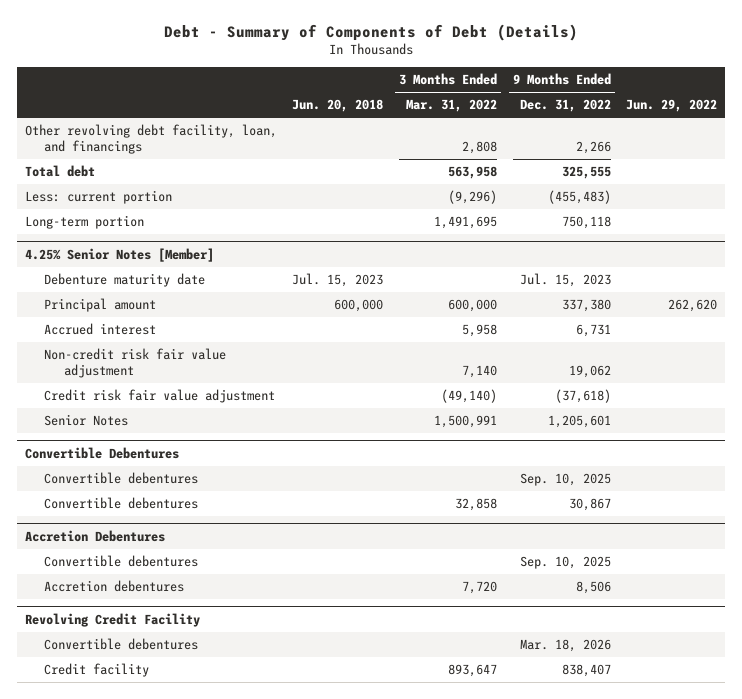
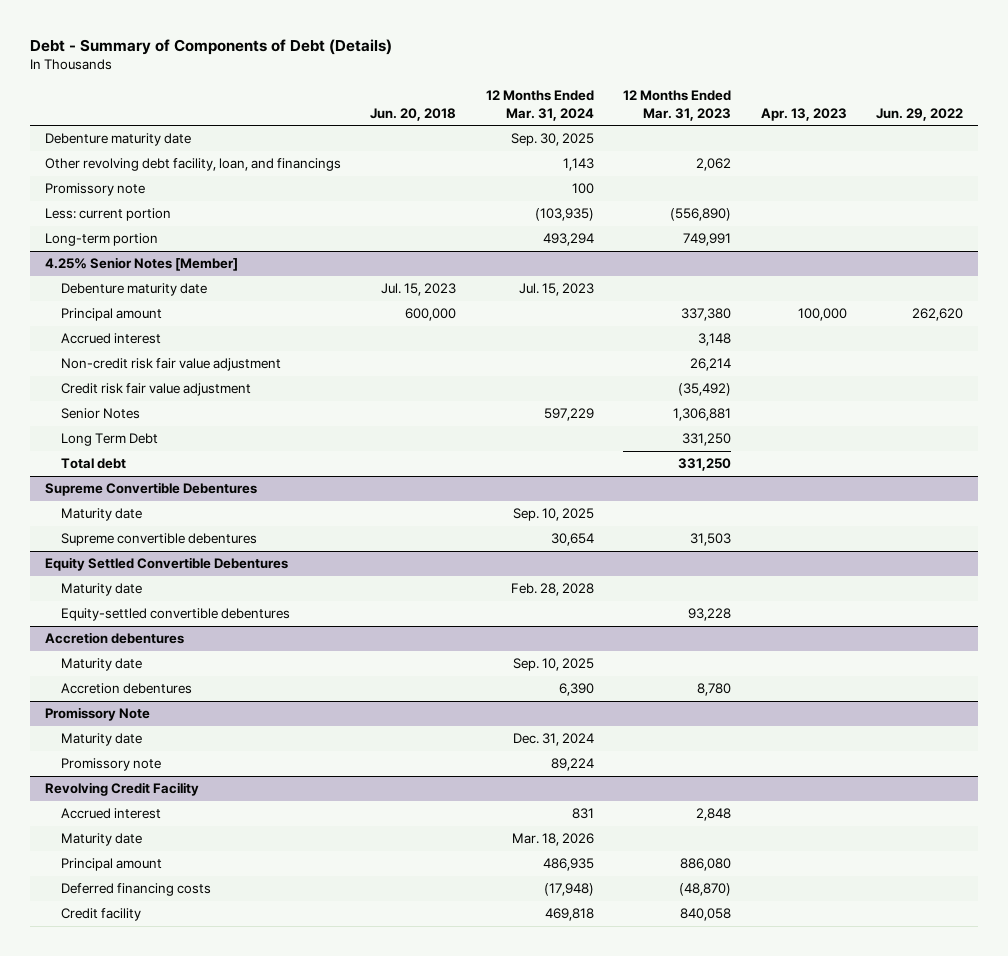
- | Jun. 20, 2018 | 3 Months Ended Mar. 31, 2022 | 9 Months Ended Dec. 31, 2022 | Jun. 29, 2022
+ | Jun. 20, 2018 | 12 Months Ended Mar. 31, 2024 | 12 Months Ended Mar. 31, 2023 | Apr. 13, 2023 | Jun. 29, 2022
+ Debenture maturity date | | Sep. 30, 2025 | | |
- Total debt | | 563,958 | 325,555 |
+ Promissory note | | 100 | | |
- Convertible Debentures
- Convertible debentures | | | Sep. 10, 2025 |
- Convertible debentures | | 32,858 | 30,867 |
- Accretion Debentures
- Convertible debentures | | | Sep. 10, 2025 |
@ 4.25% Senior Notes [Member]
+ Long Term Debt | | | 331,250 | |
+ Total debt | | | 331,250 | |
+ Supreme Convertible Debentures
+ Maturity date | | Sep. 10, 2025 | | |
+ Supreme convertible debentures | | 30,654 | 31,503 | |
+ Equity Settled Convertible Debentures
+ Maturity date | | Feb. 28, 2028 | | |
+ Equity-settled convertible debentures | | | 93,228 | |
+ Accretion debentures
+ Maturity date | | Sep. 10, 2025 | | |
+ Promissory Note
+ Maturity date | | Dec. 31, 2024 | | |
+ Promissory note | | 89,224 | | |
@ Revolving Credit Facility
- Convertible debentures | | | Mar. 18, 2026 |
+ Accrued interest | | 831 | 2,848 | |
+ Maturity date | | Mar. 18, 2026 | | |
+ Principal amount | | 486,935 | 886,080 | |
+ Deferred financing costs | | (17,948) | (48,870) | |

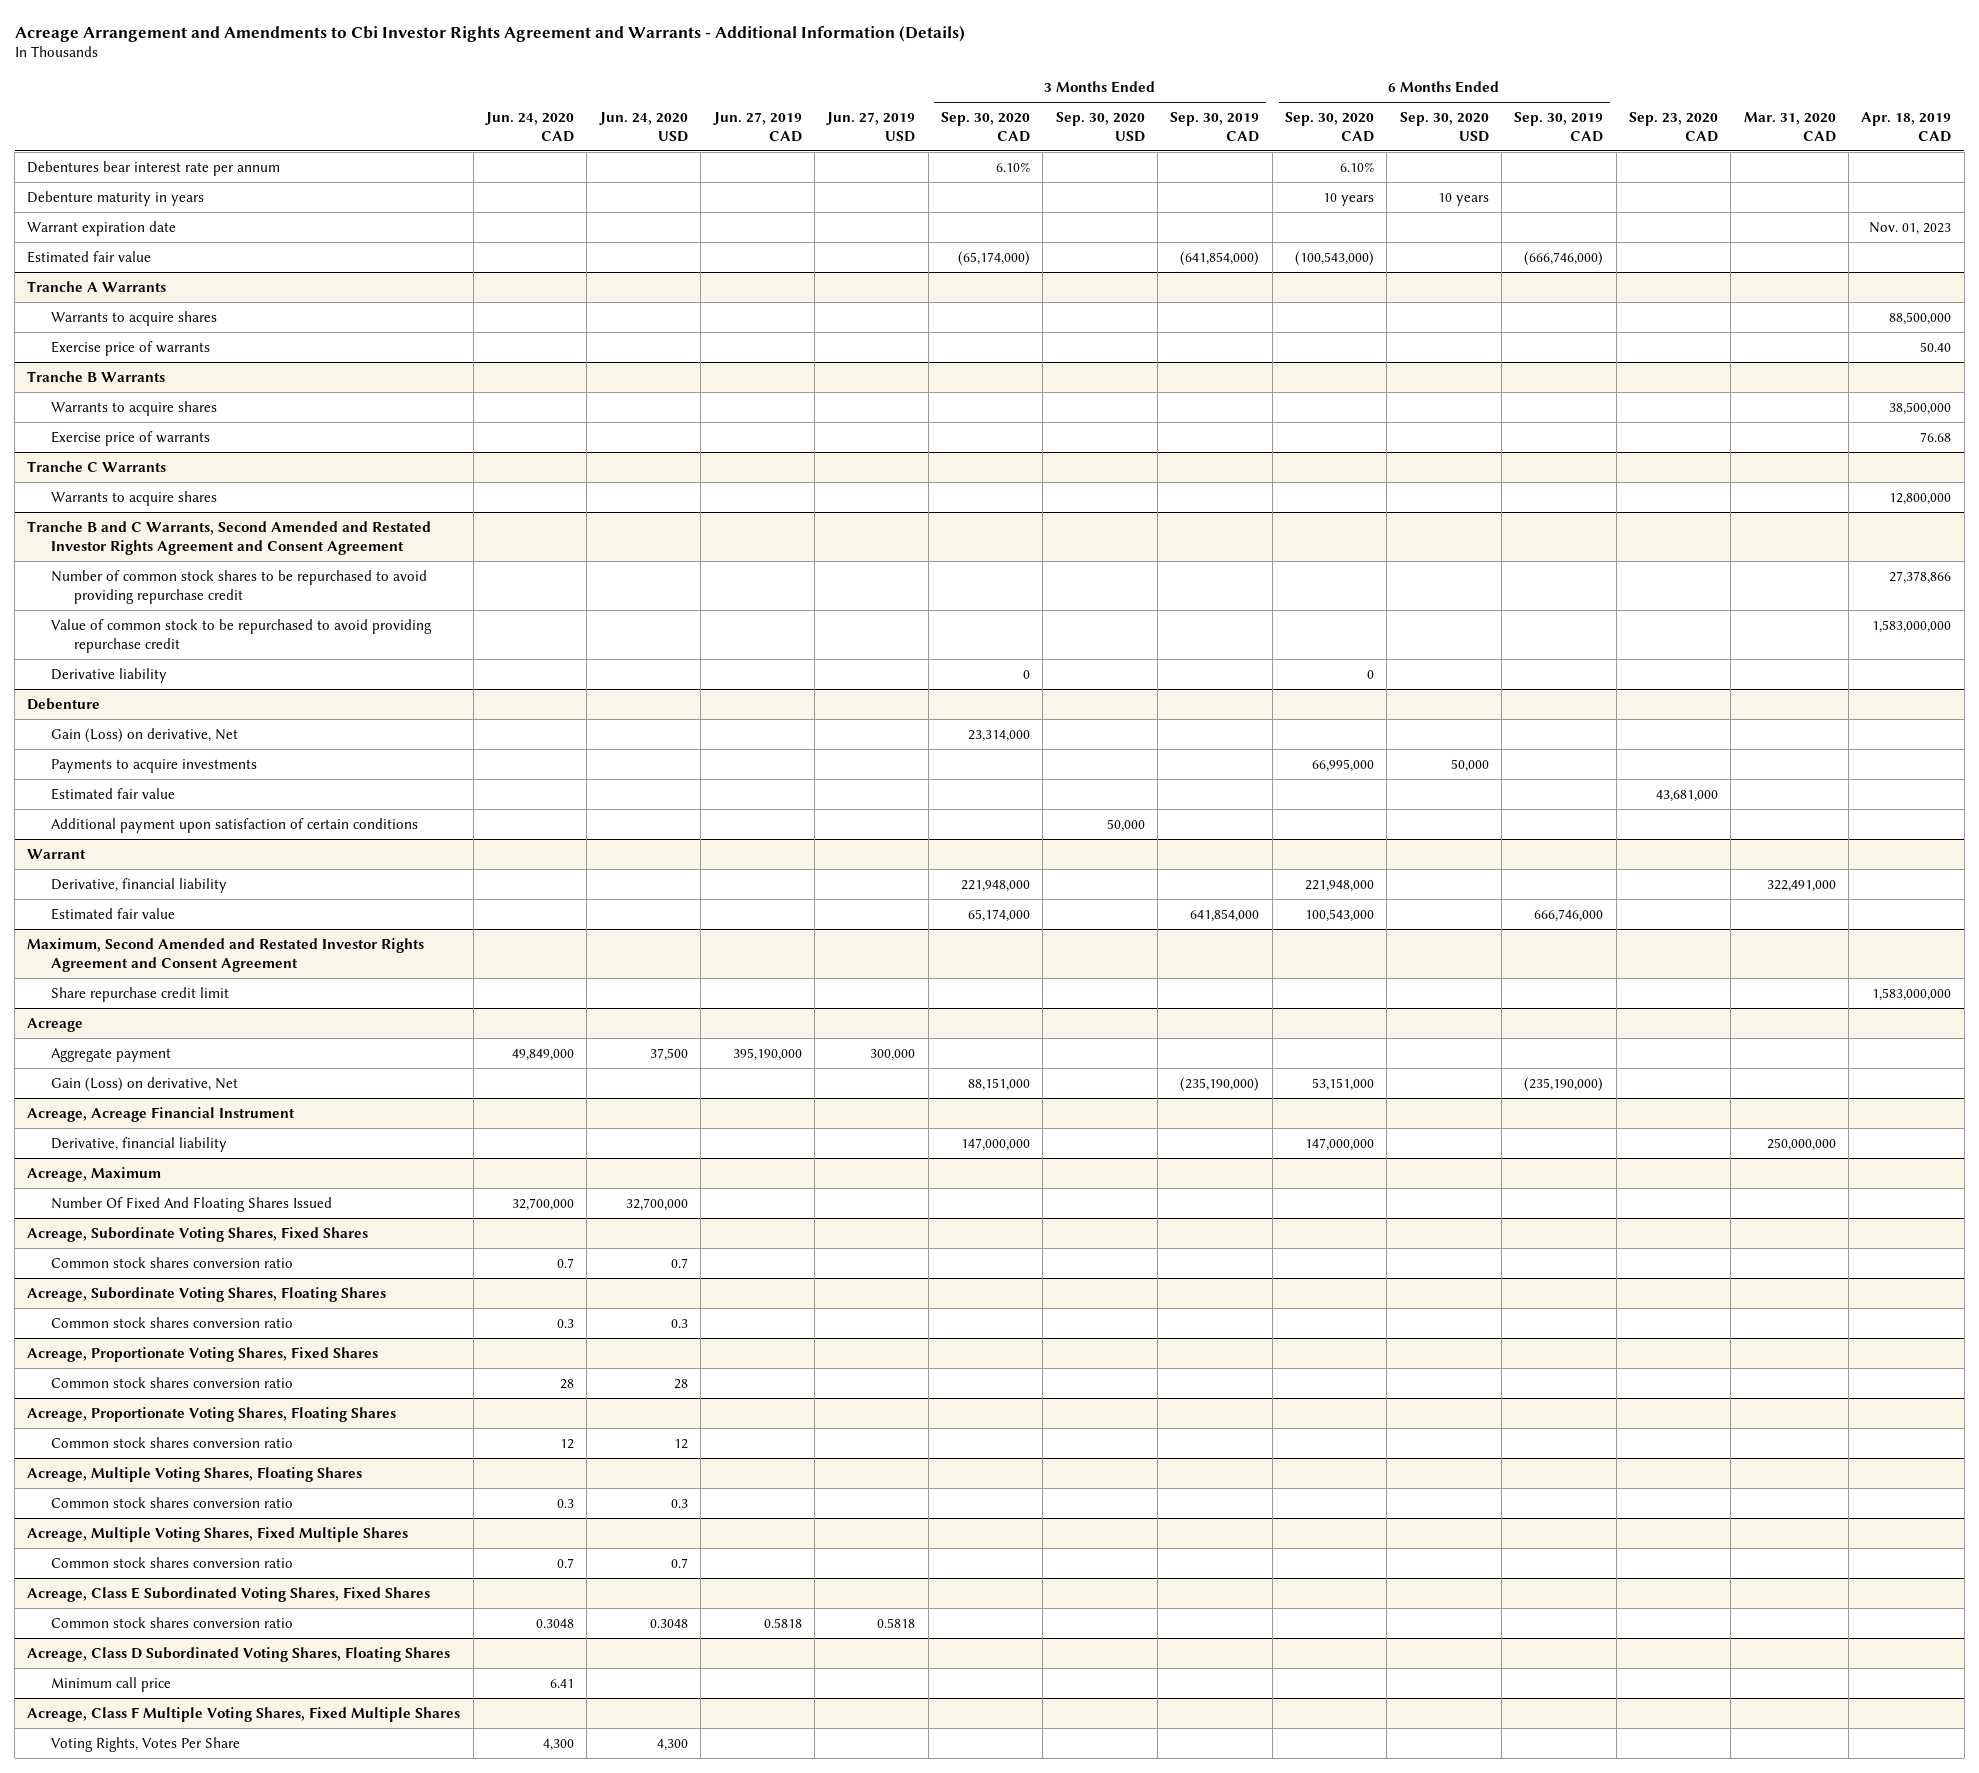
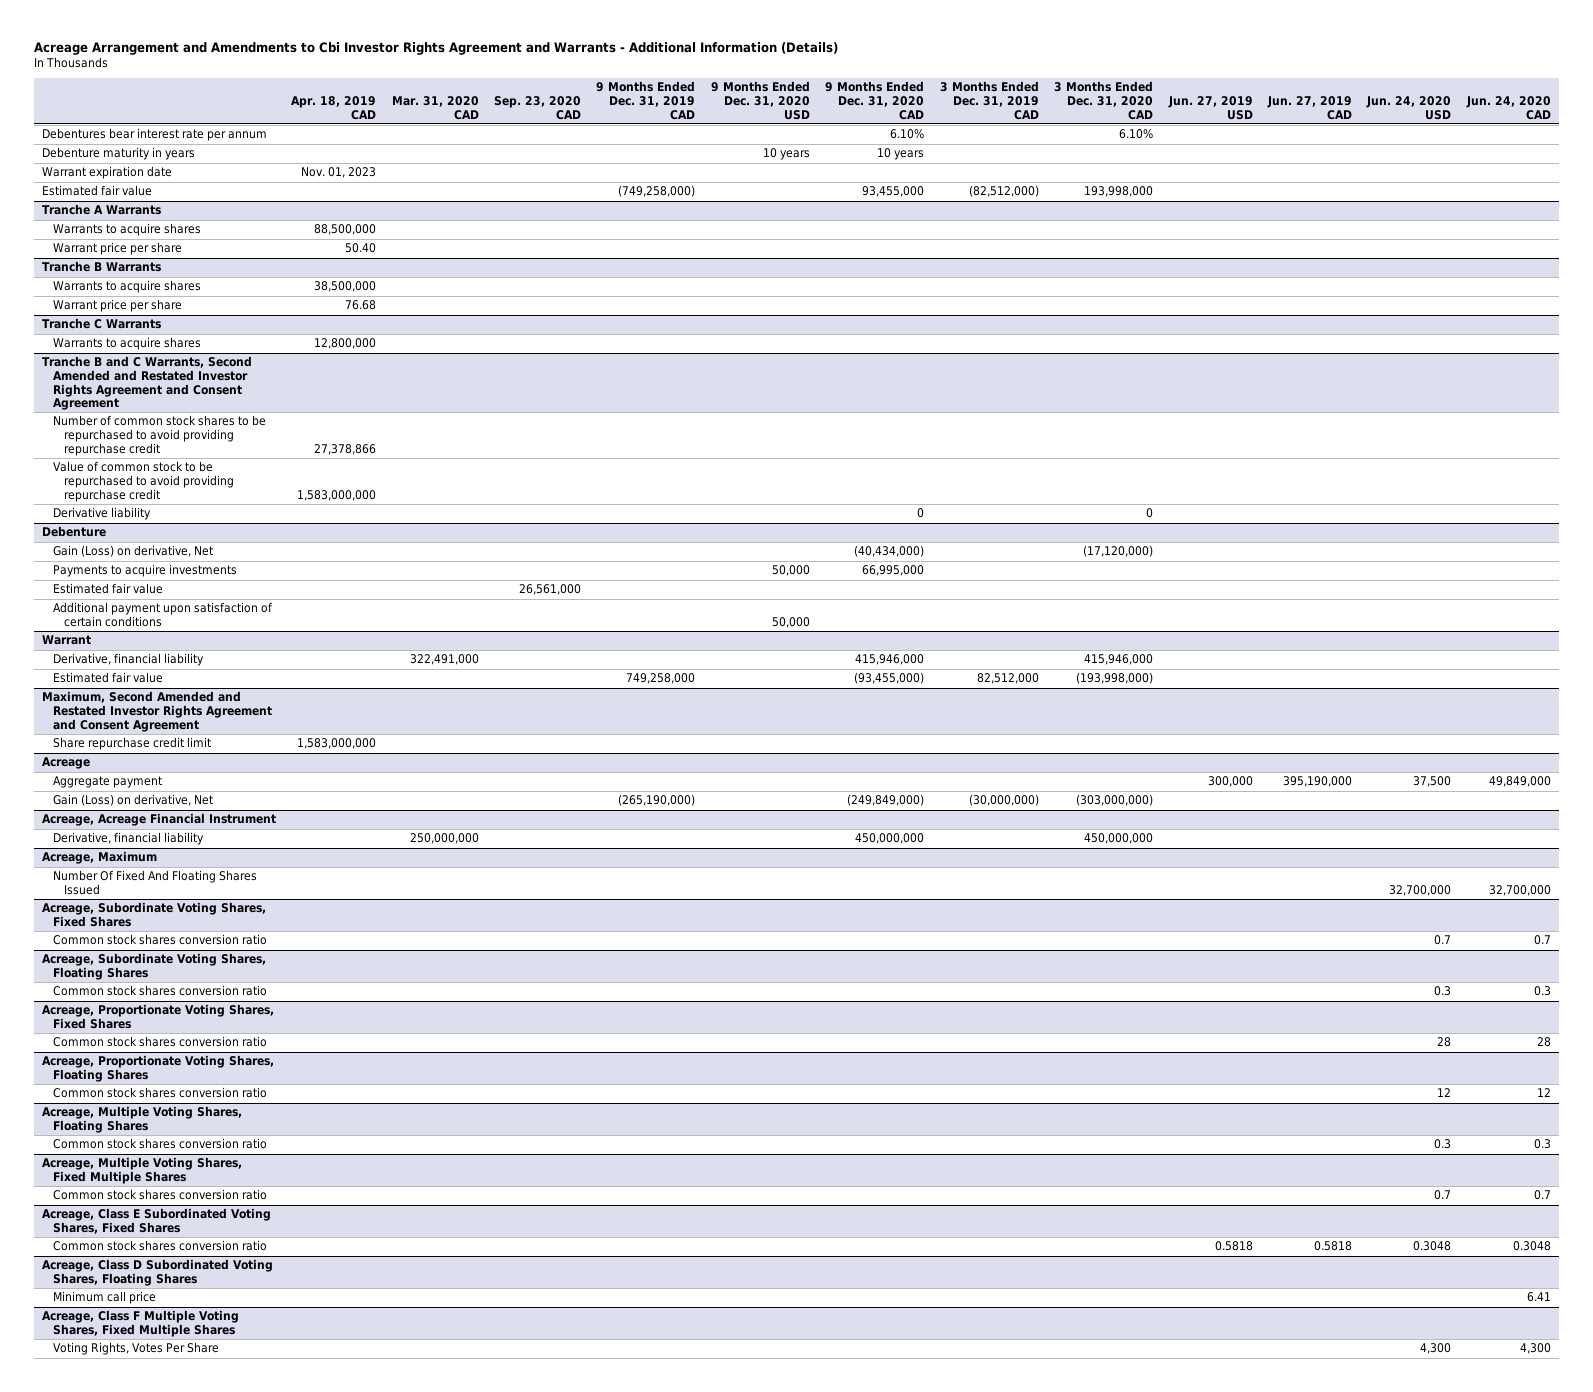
- | Jun. 24, 2020 CAD | Jun. 24, 2020 USD | Jun. 27, 2019 CAD | Jun. 27, 2019 USD | 3 Months Ended Sep. 30, 2020 CAD | 3 Months Ended Sep. 30, 2020 USD | 3 Months Ended Sep. 30, 2019 CAD | 6 Months Ended Sep. 30, 2020 CAD | 6 Months Ended Sep. 30, 2020 USD | 6 Months Ended Sep. 30, 2019 CAD | Sep. 23, 2020 CAD | Mar. 31, 2020 CAD | Apr. 18, 2019 CAD
+ | Apr. 18, 2019 CAD | Mar. 31, 2020 CAD | Sep. 23, 2020 CAD | 9 Months Ended Dec. 31, 2019 CAD | 9 Months Ended Dec. 31, 2020 USD | 9 Months Ended Dec. 31, 2020 CAD | 3 Months Ended Dec. 31, 2019 CAD | 3 Months Ended Dec. 31, 2020 CAD | Jun. 27, 2019 USD | Jun. 27, 2019 CAD | Jun. 24, 2020 USD | Jun. 24, 2020 CAD
@ Tranche A Warrants
- Exercise price of warrants | | | | | | | | | | | | | 50.40
+ Warrant price per share | 50.40 | | | | | | | | | | |
@ Tranche B Warrants
- Exercise price of warrants | | | | | | | | | | | | | 76.68
+ Warrant price per share | 76.68 | | | | | | | | | | |
@ Debenture
- Estimated fair value | | | | | | | | | | | 43,681,000 | |
+ Estimated fair value | | | 26,561,000 | | | | | | | | |

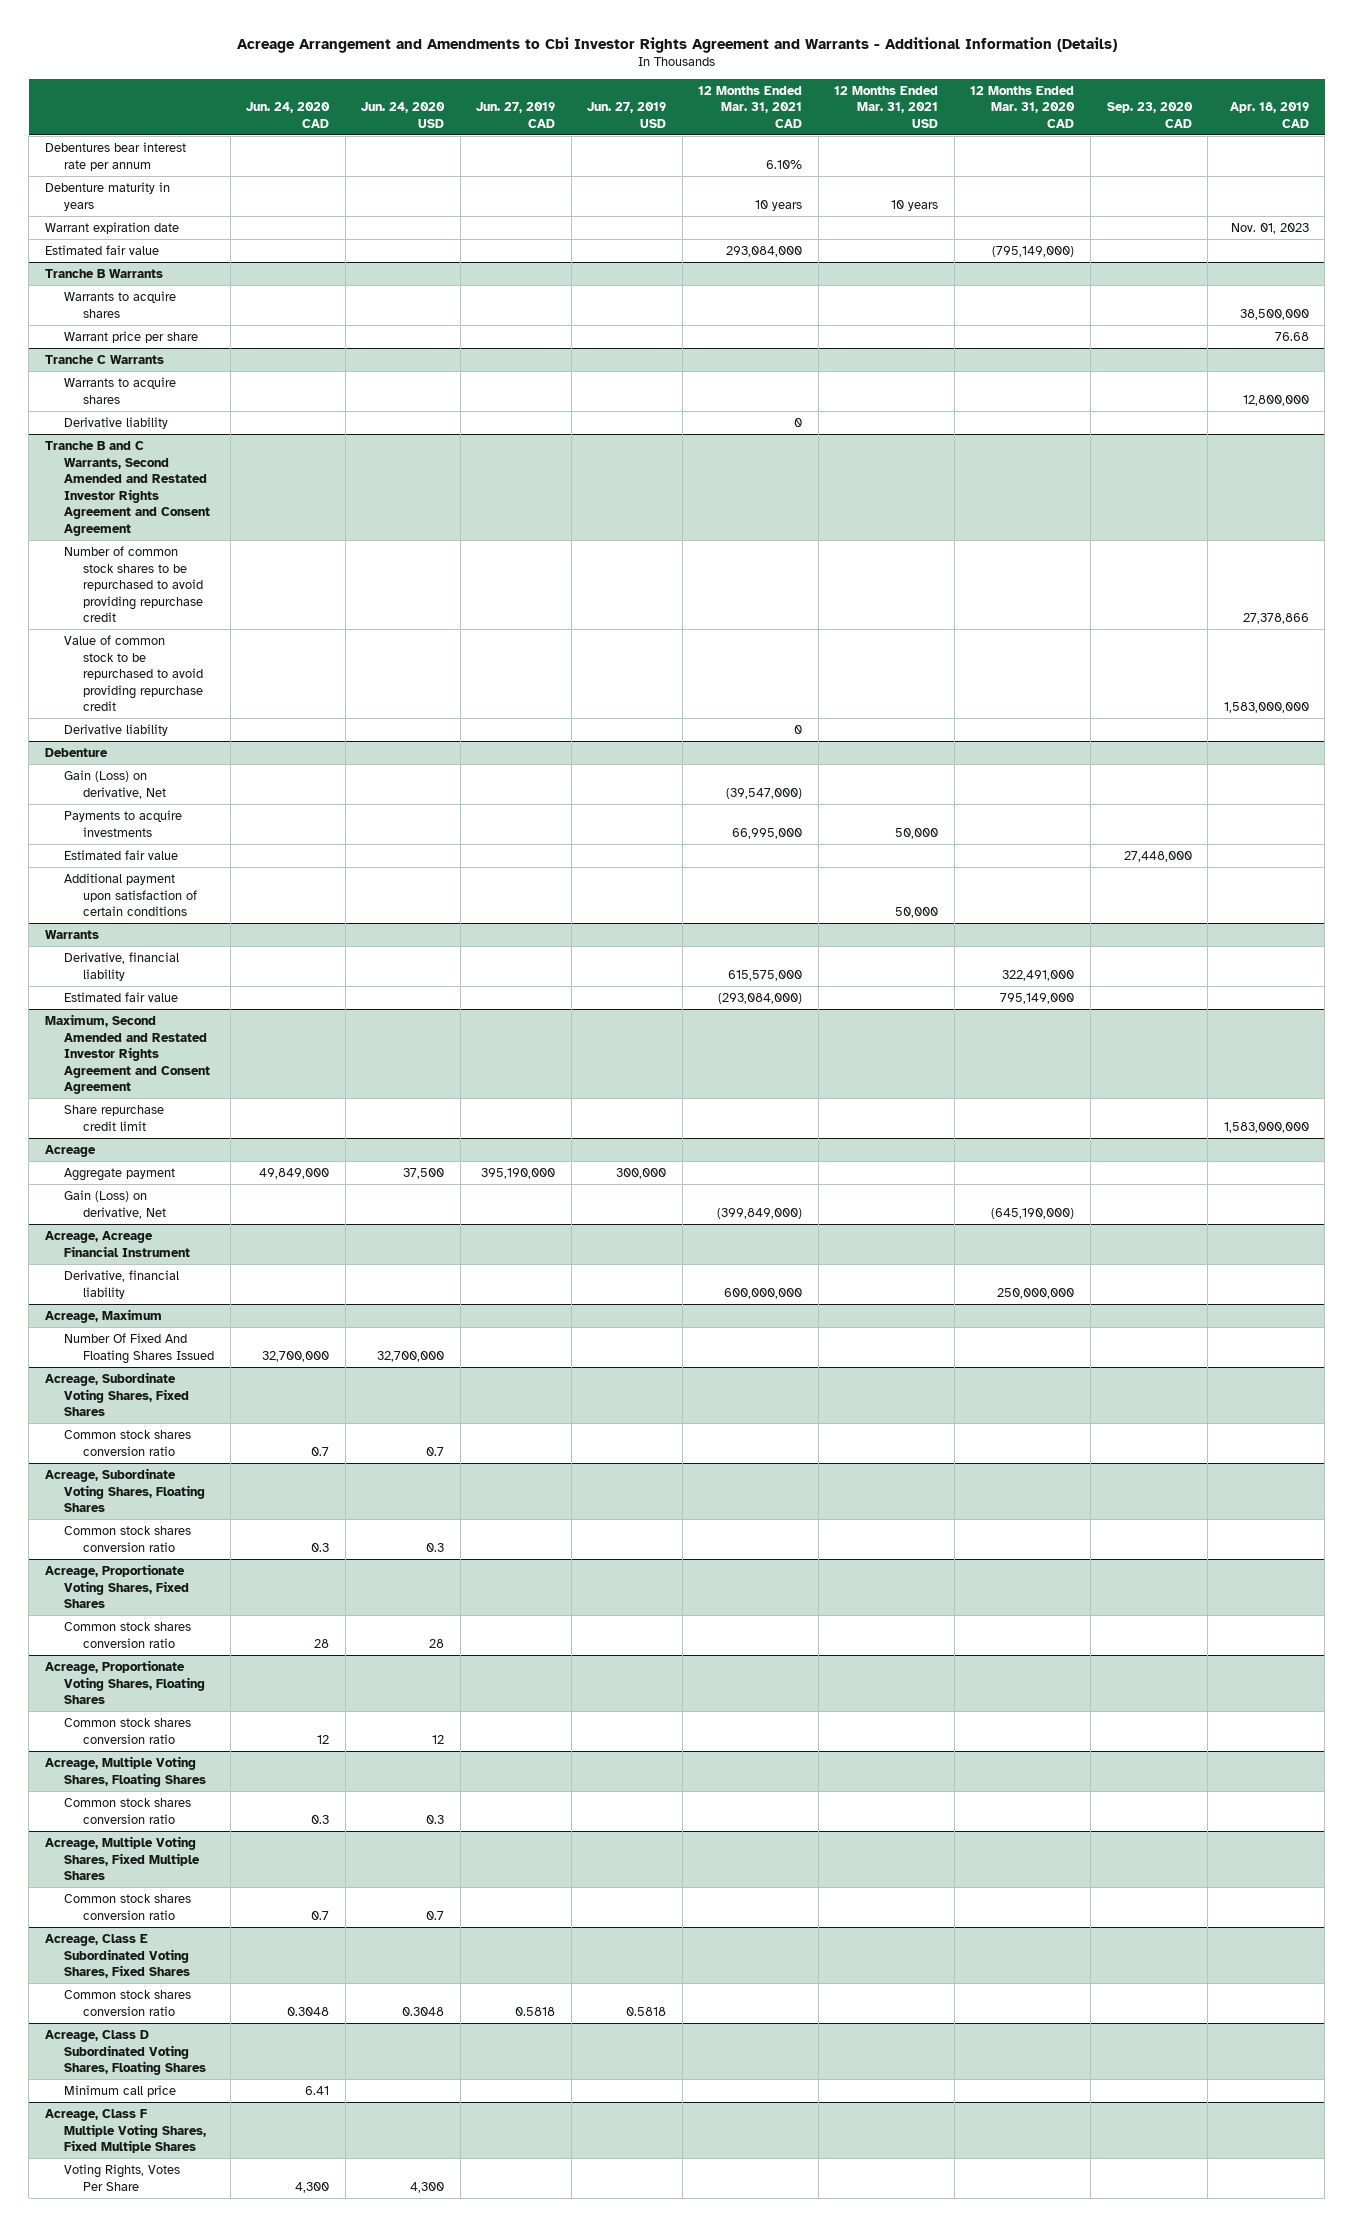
- | Apr. 18, 2019 CAD | Mar. 31, 2020 CAD | Sep. 23, 2020 CAD | 9 Months Ended Dec. 31, 2019 CAD | 9 Months Ended Dec. 31, 2020 USD | 9 Months Ended Dec. 31, 2020 CAD | 3 Months Ended Dec. 31, 2019 CAD | 3 Months Ended Dec. 31, 2020 CAD | Jun. 27, 2019 USD | Jun. 27, 2019 CAD | Jun. 24, 2020 USD | Jun. 24, 2020 CAD
+ | Jun. 24, 2020 CAD | Jun. 24, 2020 USD | Jun. 27, 2019 CAD | Jun. 27, 2019 USD | 12 Months Ended Mar. 31, 2021 CAD | 12 Months Ended Mar. 31, 2021 USD | 12 Months Ended Mar. 31, 2020 CAD | Sep. 23, 2020 CAD | Apr. 18, 2019 CAD
- Tranche A Warrants
- Warrants to acquire shares | 88,500,000 | | | | | | | | | | |
- Warrant price per share | 50.40 | | | | | | | | | | |
@ Tranche C Warrants
+ Derivative liability | | | | | 0 | | | |
@ Debenture
- Estimated fair value | | | 26,561,000 | | | | | | | | |
+ Estimated fair value | | | | | | | | 27,448,000 |
- Warrant
+ Warrants

